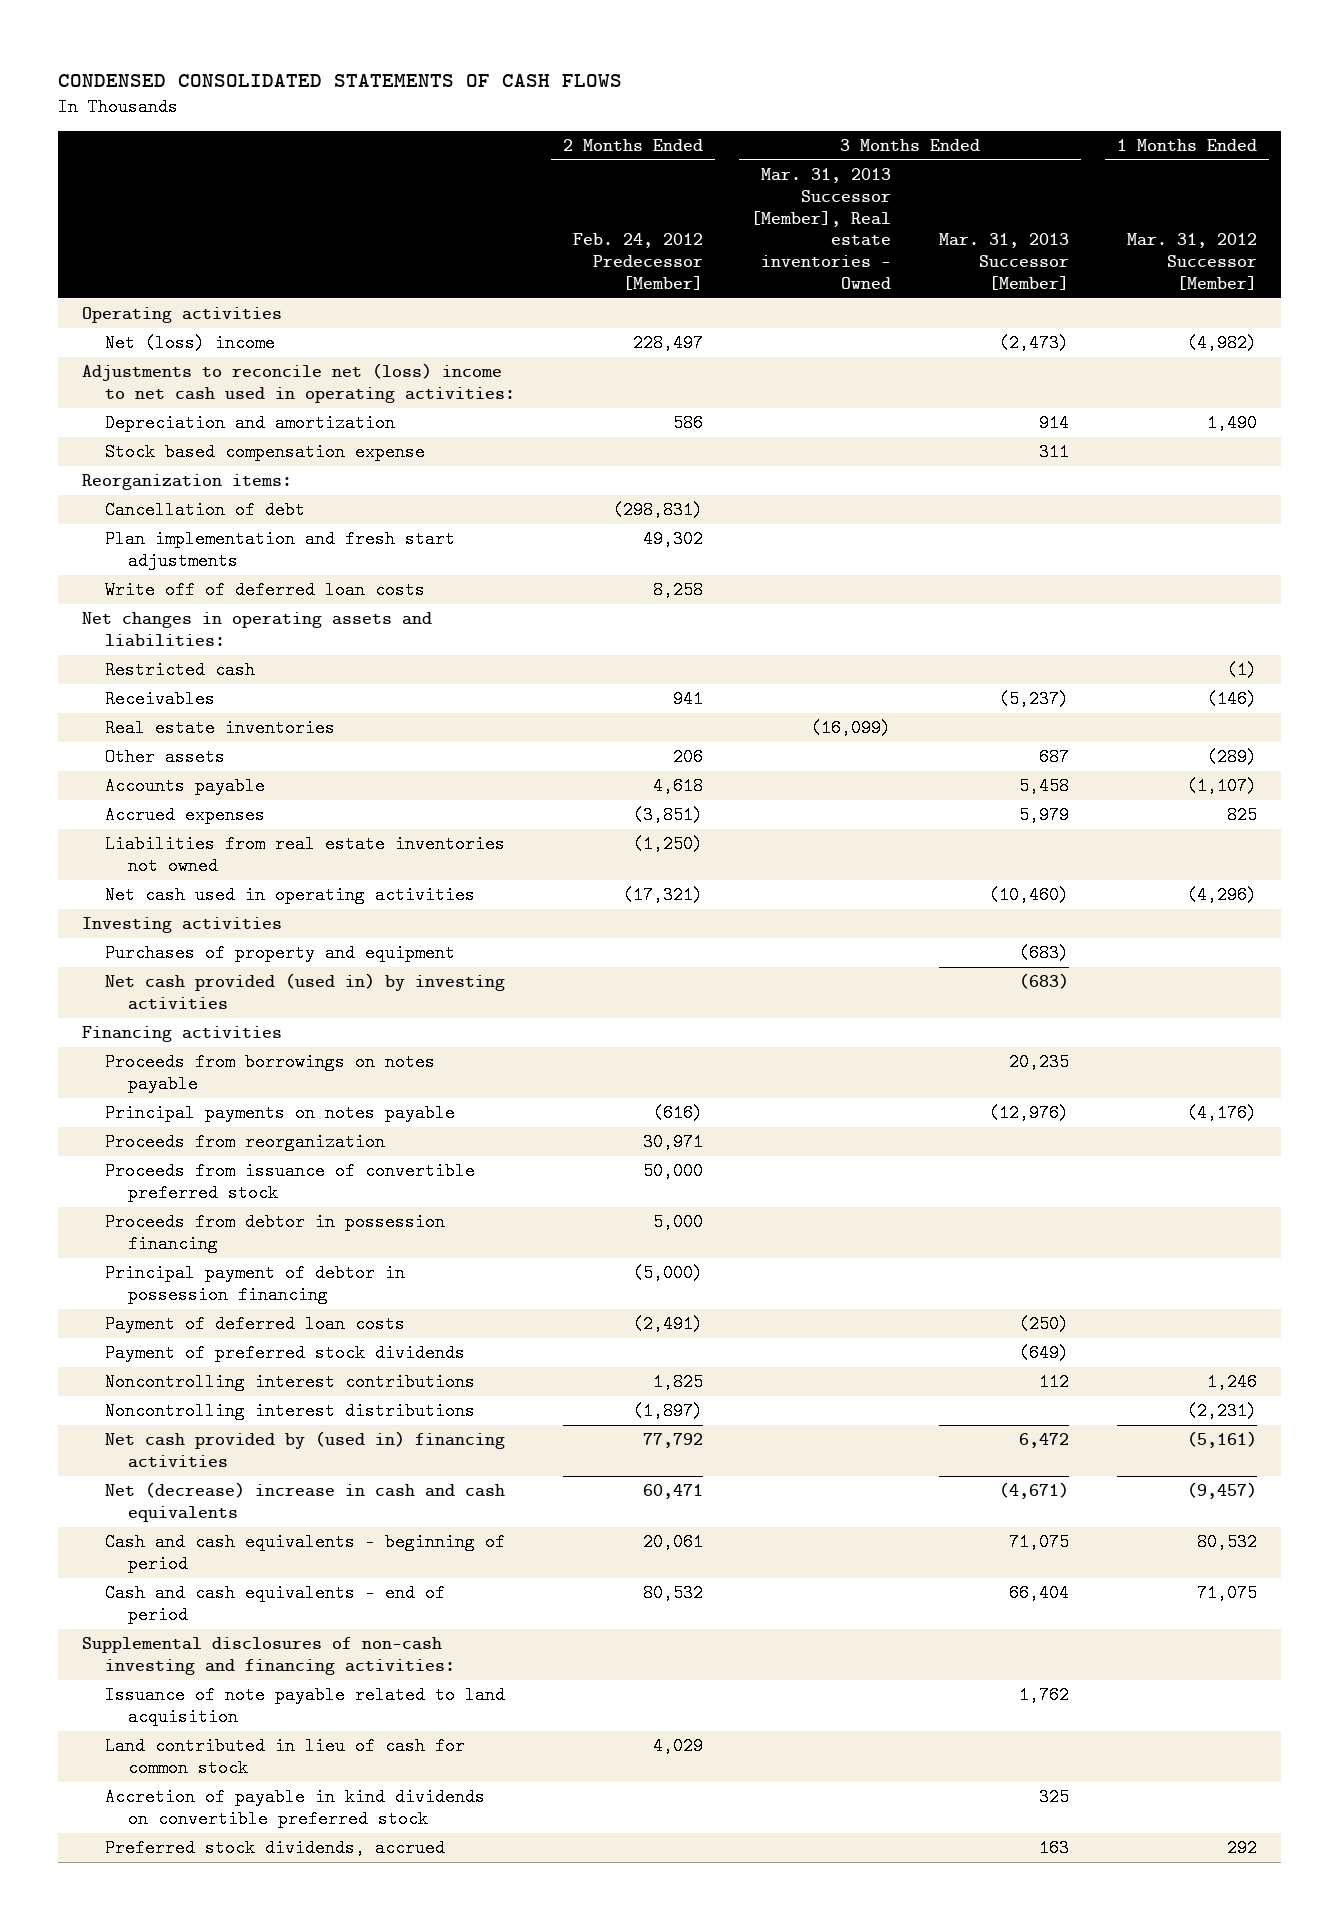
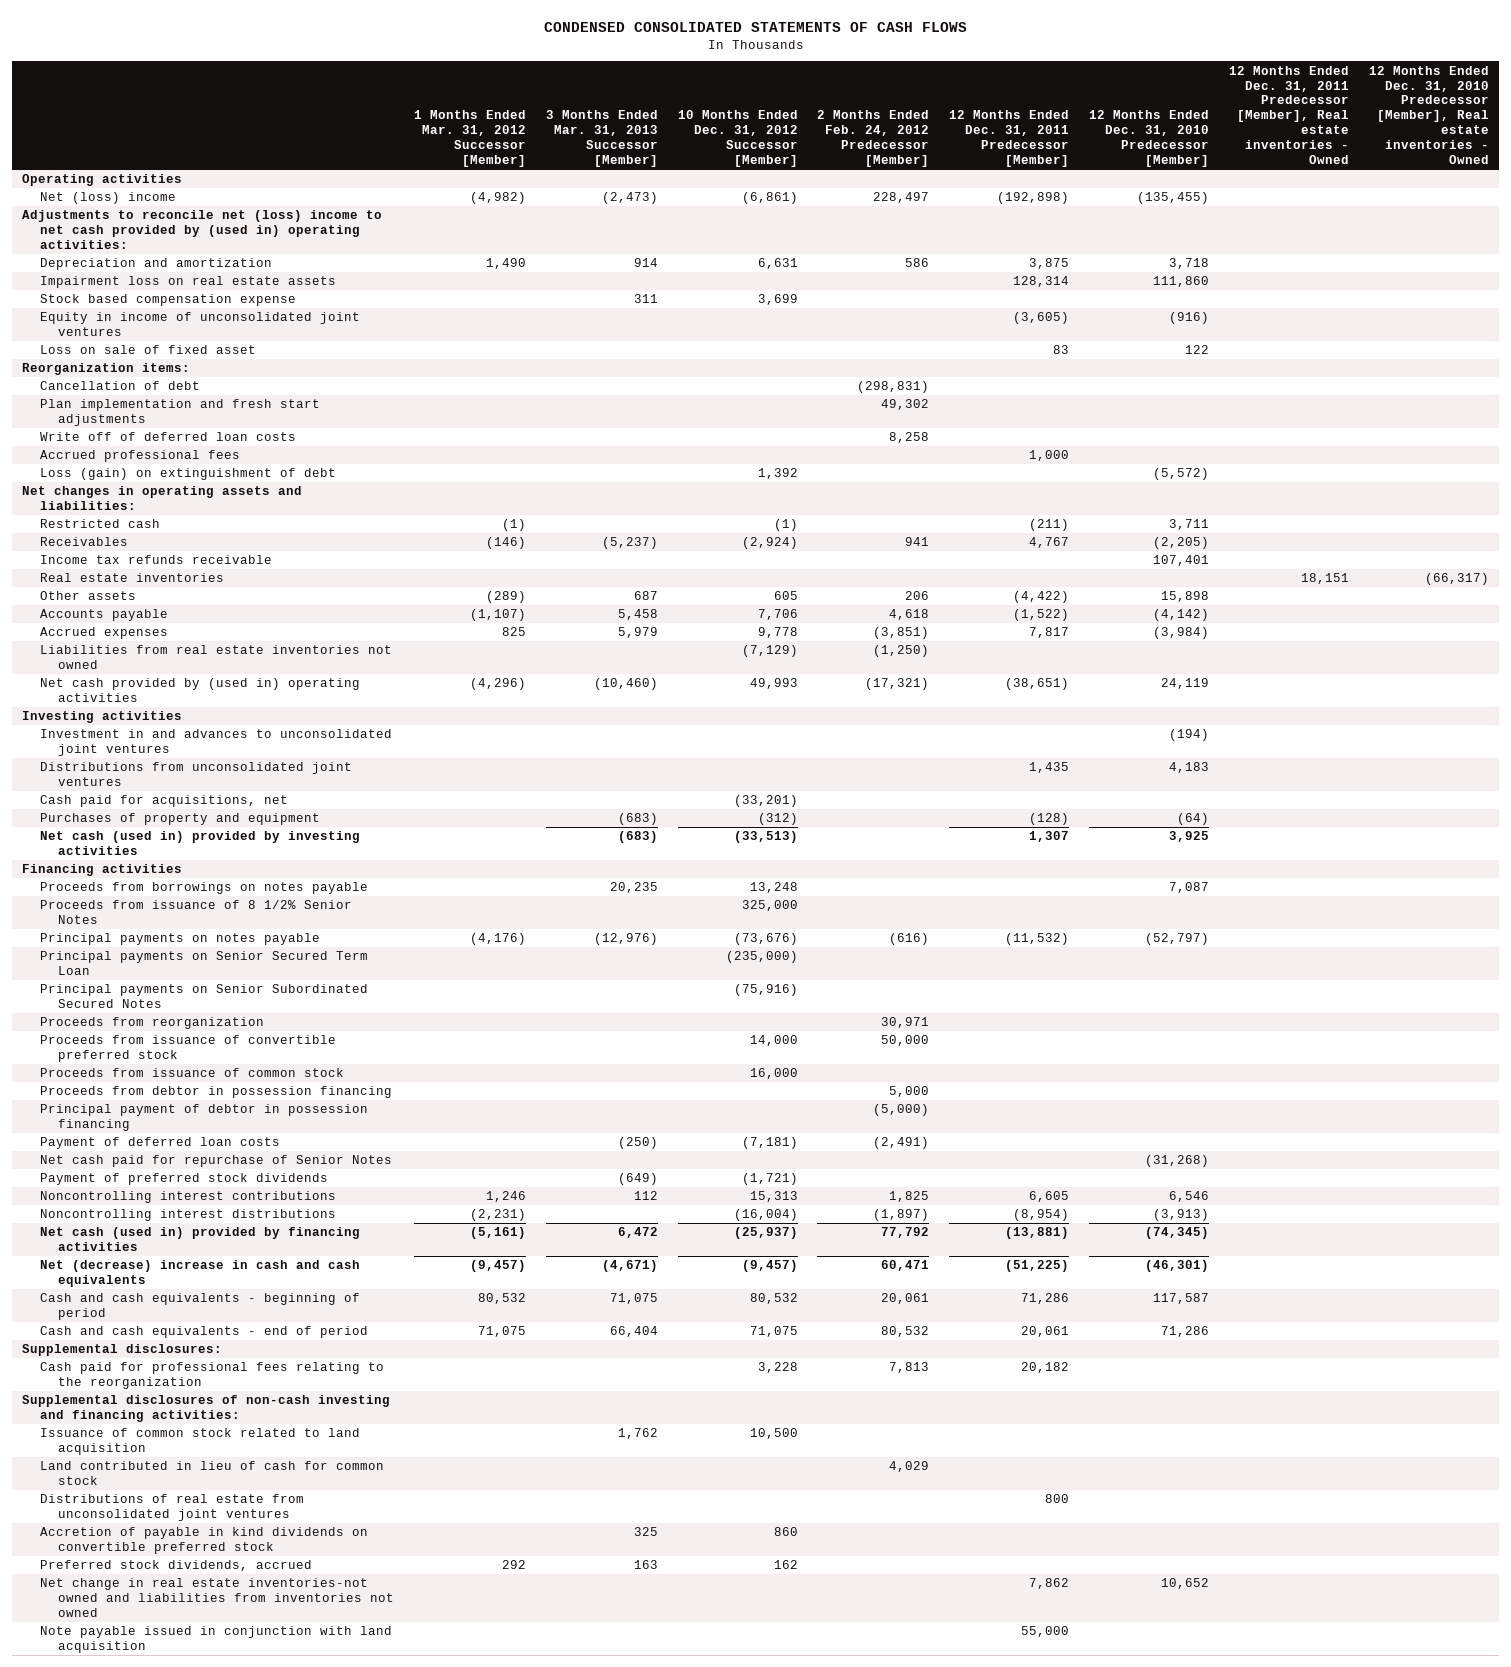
- | 2 Months Ended Feb. 24, 2012 Predecessor [Member] | 3 Months Ended Mar. 31, 2013 Successor [Member], Real estate inventories - Owned | 3 Months Ended Mar. 31, 2013 Successor [Member] | 1 Months Ended Mar. 31, 2012 Successor [Member]
+ | 1 Months Ended Mar. 31, 2012 Successor [Member] | 3 Months Ended Mar. 31, 2013 Successor [Member] | 10 Months Ended Dec. 31, 2012 Successor [Member] | 2 Months Ended Feb. 24, 2012 Predecessor [Member] | 12 Months Ended Dec. 31, 2011 Predecessor [Member] | 12 Months Ended Dec. 31, 2010 Predecessor [Member] | 12 Months Ended Dec. 31, 2011 Predecessor [Member], Real estate inventories - Owned | 12 Months Ended Dec. 31, 2010 Predecessor [Member], Real estate inventories - Owned
- Adjustments to reconcile net (loss) income to net cash used in operating activities:
+ Adjustments to reconcile net (loss) income to net cash provided by (used in) operating activities:
+ Impairment loss on real estate assets | | | | | 128,314 | 111,860 | |
+ Equity in income of unconsolidated joint ventures | | | | | (3,605) | (916) | |
+ Loss on sale of fixed asset | | | | | 83 | 122 | |
+ Accrued professional fees | | | | | 1,000 | | |
+ Loss (gain) on extinguishment of debt | | | 1,392 | | | (5,572) | |
+ Income tax refunds receivable | | | | | | 107,401 | |
- Net cash used in operating activities | (17,321) | | (10,460) | (4,296)
+ Net cash provided by (used in) operating activities | (4,296) | (10,460) | 49,993 | (17,321) | (38,651) | 24,119 | |
+ Investment in and advances to unconsolidated joint ventures | | | | | | (194) | |
+ Distributions from unconsolidated joint ventures | | | | | 1,435 | 4,183 | |
+ Cash paid for acquisitions, net | | | (33,201) | | | | |
- Net cash provided (used in) by investing activities | | | (683) |
+ Net cash (used in) provided by investing activities | | (683) | (33,513) | | 1,307 | 3,925 | |
+ Proceeds from issuance of 8 1/2% Senior Notes | | | 325,000 | | | | |
+ Principal payments on Senior Secured Term Loan | | | (235,000) | | | | |
+ Principal payments on Senior Subordinated Secured Notes | | | (75,916) | | | | |
+ Proceeds from issuance of common stock | | | 16,000 | | | | |
+ Net cash paid for repurchase of Senior Notes | | | | | | (31,268) | |
- Net cash provided by (used in) financing activities | 77,792 | | 6,472 | (5,161)
+ Net cash (used in) provided by financing activities | (5,161) | 6,472 | (25,937) | 77,792 | (13,881) | (74,345) | |
+ Supplemental disclosures:
+ Cash paid for professional fees relating to the reorganization | | | 3,228 | 7,813 | 20,182 | | |
- Issuance of note payable related to land acquisition | | | 1,762 |
+ Issuance of common stock related to land acquisition | | 1,762 | 10,500 | | | | |
+ Distributions of real estate from unconsolidated joint ventures | | | | | 800 | | |
+ Net change in real estate inventories-not owned and liabilities from inventories not owned | | | | | 7,862 | 10,652 | |
+ Note payable issued in conjunction with land acquisition | | | | | 55,000 | | |

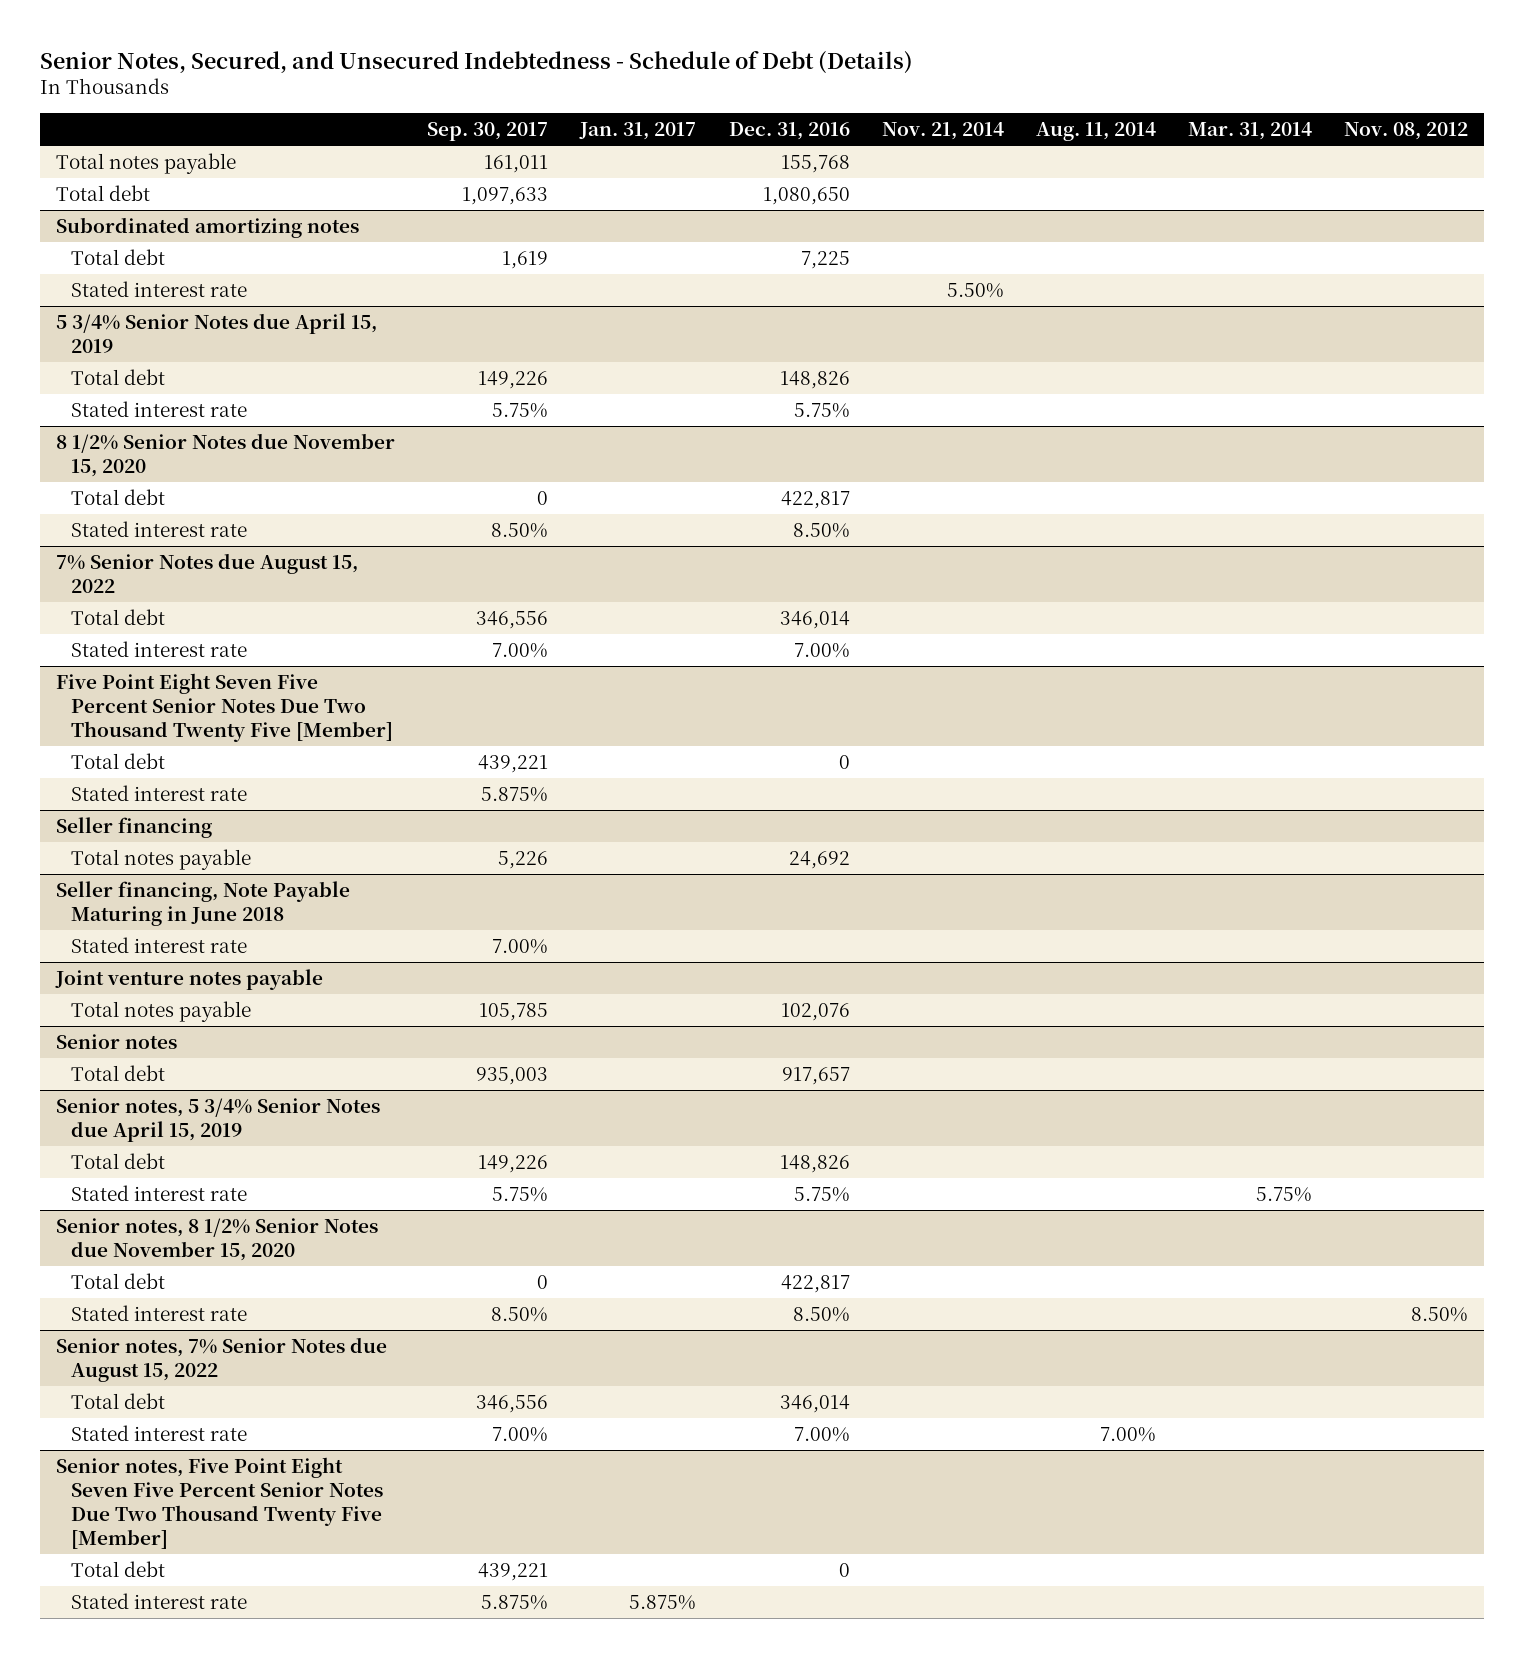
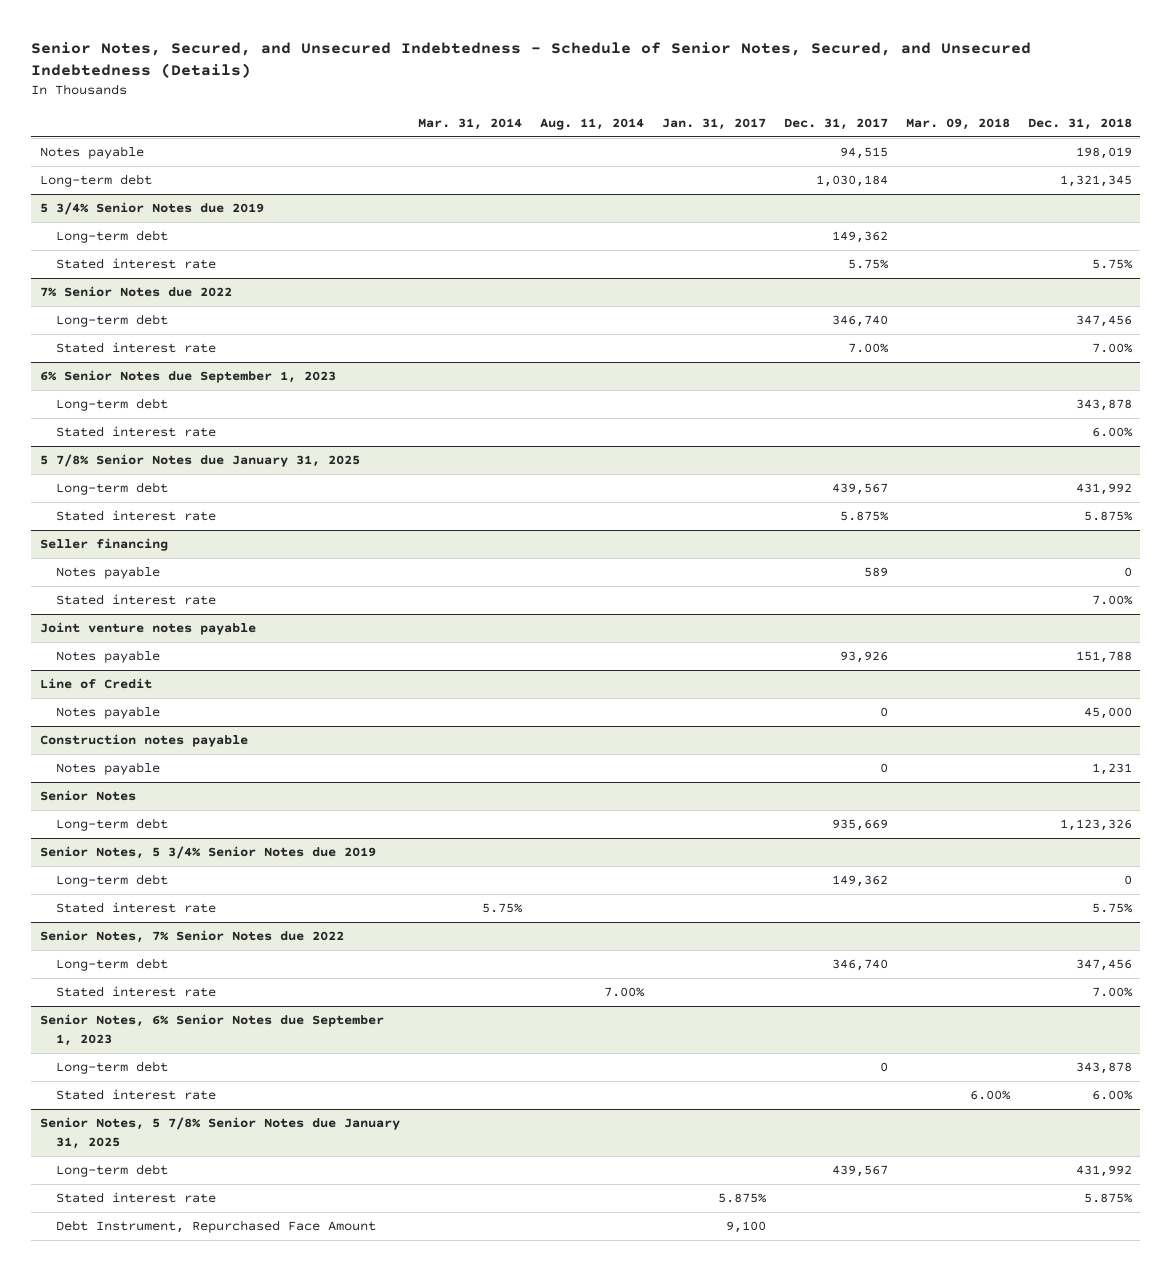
- Senior Notes, Secured, and Unsecured Indebtedness - Schedule of Debt (Details)
+ Senior Notes, Secured, and Unsecured Indebtedness - Schedule of Senior Notes, Secured, and Unsecured Indebtedness (Details)
- | Sep. 30, 2017 | Jan. 31, 2017 | Dec. 31, 2016 | Nov. 21, 2014 | Aug. 11, 2014 | Mar. 31, 2014 | Nov. 08, 2012
+ | Mar. 31, 2014 | Aug. 11, 2014 | Jan. 31, 2017 | Dec. 31, 2017 | Mar. 09, 2018 | Dec. 31, 2018
- Total notes payable | 161,011 | | 155,768 | | | |
- Total debt | 1,097,633 | | 1,080,650 | | | |
- Subordinated amortizing notes
- Total debt | 1,619 | | 7,225 | | | |
- Stated interest rate | | | | 5.50% | | |
- 5 3/4% Senior Notes due April 15, 2019
- Total debt | 149,226 | | 148,826 | | | |
+ Notes payable | | | | 94,515 | | 198,019
+ Long-term debt | | | | 1,030,184 | | 1,321,345
+ 5 3/4% Senior Notes due 2019
+ Long-term debt | | | | 149,362 | |
- 8 1/2% Senior Notes due November 15, 2020
- Total debt | 0 | | 422,817 | | | |
- Stated interest rate | 8.50% | | 8.50% | | | |
- 7% Senior Notes due August 15, 2022
- Total debt | 346,556 | | 346,014 | | | |
+ 7% Senior Notes due 2022
+ Long-term debt | | | | 346,740 | | 347,456
- Five Point Eight Seven Five Percent Senior Notes Due Two Thousand Twenty Five [Member]
- Total debt | 439,221 | | 0 | | | |
+ 6% Senior Notes due September 1, 2023
+ Long-term debt | | | | | | 343,878
+ Stated interest rate | | | | | | 6.00%
+ 5 7/8% Senior Notes due January 31, 2025
+ Long-term debt | | | | 439,567 | | 431,992
@ Seller financing
- Total notes payable | 5,226 | | 24,692 | | | |
- Seller financing, Note Payable Maturing in June 2018
- Stated interest rate | 7.00% | | | | | |
@ Seller financing
+ Notes payable | | | | 589 | | 0
+ Stated interest rate | | | | | | 7.00%
@ Joint venture notes payable
- Total notes payable | 105,785 | | 102,076 | | | |
- Senior notes
- Total debt | 935,003 | | 917,657 | | | |
- Senior notes, 5 3/4% Senior Notes due April 15, 2019
- Total debt | 149,226 | | 148,826 | | | |
@ Joint venture notes payable
+ Notes payable | | | | 93,926 | | 151,788
+ Line of Credit
+ Notes payable | | | | 0 | | 45,000
+ Construction notes payable
+ Notes payable | | | | 0 | | 1,231
+ Senior Notes
+ Long-term debt | | | | 935,669 | | 1,123,326
+ Senior Notes, 5 3/4% Senior Notes due 2019
+ Long-term debt | | | | 149,362 | | 0
- Senior notes, 8 1/2% Senior Notes due November 15, 2020
- Total debt | 0 | | 422,817 | | | |
- Stated interest rate | 8.50% | | 8.50% | | | | 8.50%
- Senior notes, 7% Senior Notes due August 15, 2022
- Total debt | 346,556 | | 346,014 | | | |
+ Senior Notes, 7% Senior Notes due 2022
+ Long-term debt | | | | 346,740 | | 347,456
- Senior notes, Five Point Eight Seven Five Percent Senior Notes Due Two Thousand Twenty Five [Member]
- Total debt | 439,221 | | 0 | | | |
+ Senior Notes, 6% Senior Notes due September 1, 2023
+ Long-term debt | | | | 0 | | 343,878
+ Stated interest rate | | | | | 6.00% | 6.00%
+ Senior Notes, 5 7/8% Senior Notes due January 31, 2025
+ Long-term debt | | | | 439,567 | | 431,992
+ Debt Instrument, Repurchased Face Amount | | | 9,100 | | |

